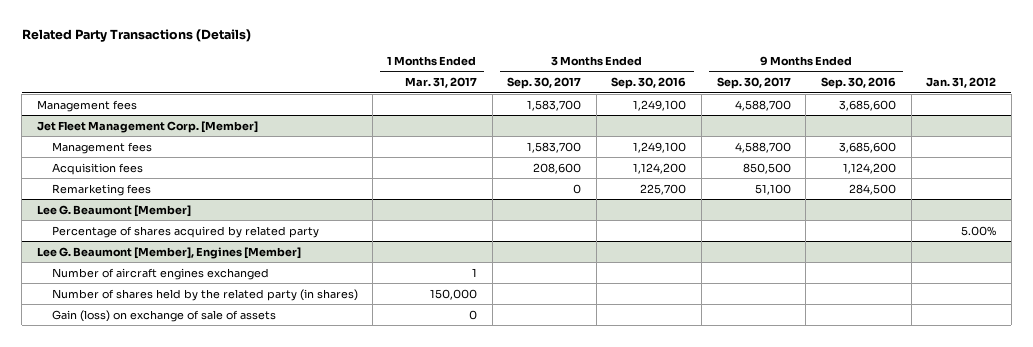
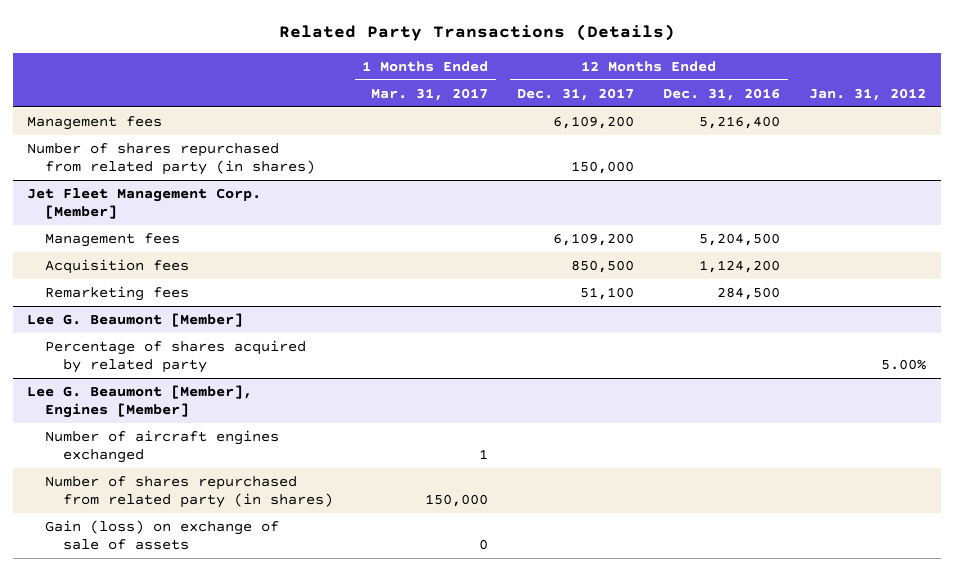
- | 1 Months Ended Mar. 31, 2017 | 3 Months Ended Sep. 30, 2017 | 3 Months Ended Sep. 30, 2016 | 9 Months Ended Sep. 30, 2017 | 9 Months Ended Sep. 30, 2016 | Jan. 31, 2012
+ | 1 Months Ended Mar. 31, 2017 | 12 Months Ended Dec. 31, 2017 | 12 Months Ended Dec. 31, 2016 | Jan. 31, 2012
+ Number of shares repurchased from related party (in shares) | | 150,000 | |
@ Lee G. Beaumont [Member], Engines [Member]
- Number of shares held by the related party (in shares) | 150,000 | | | | |
+ Number of shares repurchased from related party (in shares) | 150,000 | | |

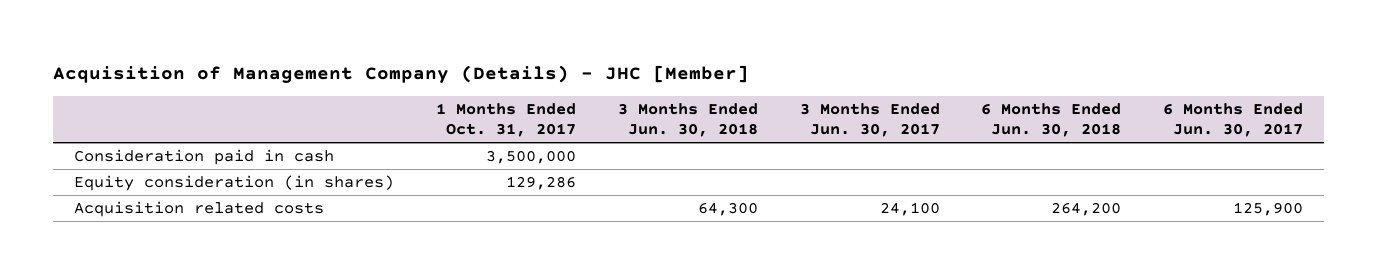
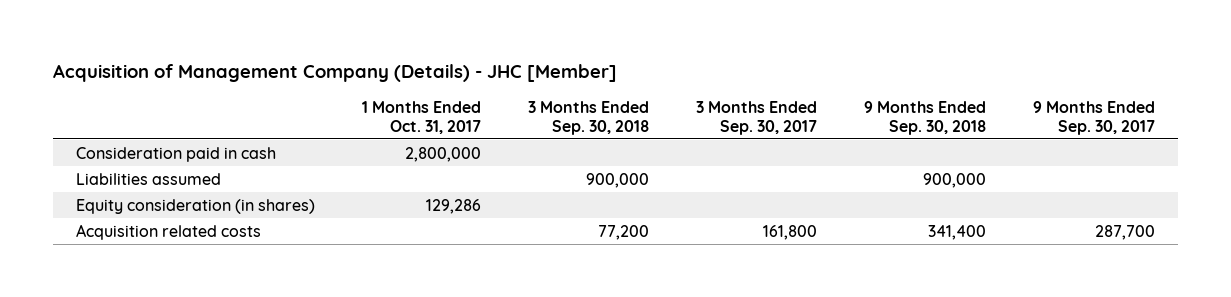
- | 1 Months Ended Oct. 31, 2017 | 3 Months Ended Jun. 30, 2018 | 3 Months Ended Jun. 30, 2017 | 6 Months Ended Jun. 30, 2018 | 6 Months Ended Jun. 30, 2017
+ | 1 Months Ended Oct. 31, 2017 | 3 Months Ended Sep. 30, 2018 | 3 Months Ended Sep. 30, 2017 | 9 Months Ended Sep. 30, 2018 | 9 Months Ended Sep. 30, 2017
- Consideration paid in cash | 3,500,000 | | | |
+ Consideration paid in cash | 2,800,000 | | | |
+ Liabilities assumed | | 900,000 | | 900,000 |

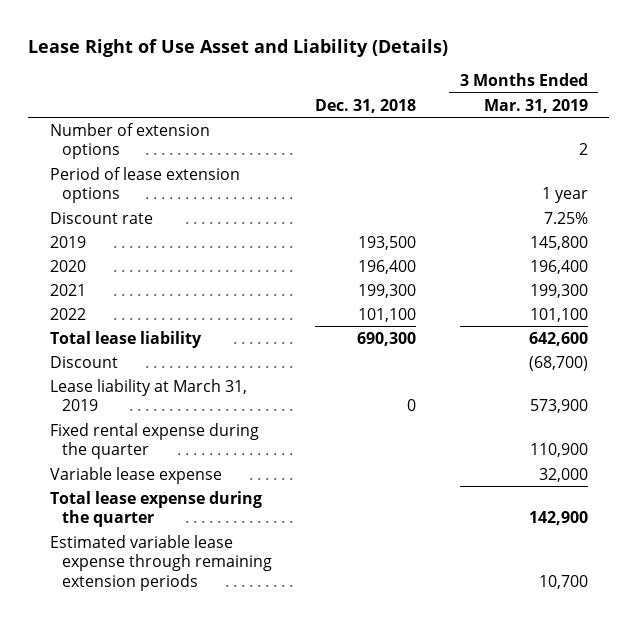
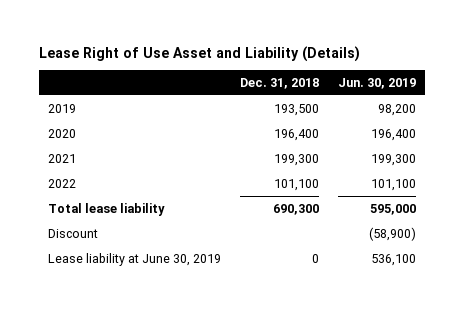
- | Dec. 31, 2018 | 3 Months Ended Mar. 31, 2019
+ | Dec. 31, 2018 | Jun. 30, 2019
- Number of extension options | | 2
- Period of lease extension options | | 1 year
- Discount rate | | 7.25%
- Lease liability at March 31, 2019 | 0 | 573,900
- Fixed rental expense during the quarter | | 110,900
- Variable lease expense | | 32,000
- Total lease expense during the quarter | | 142,900
- Estimated variable lease expense through remaining extension periods | | 10,700
+ Lease liability at June 30, 2019 | 0 | 536,100

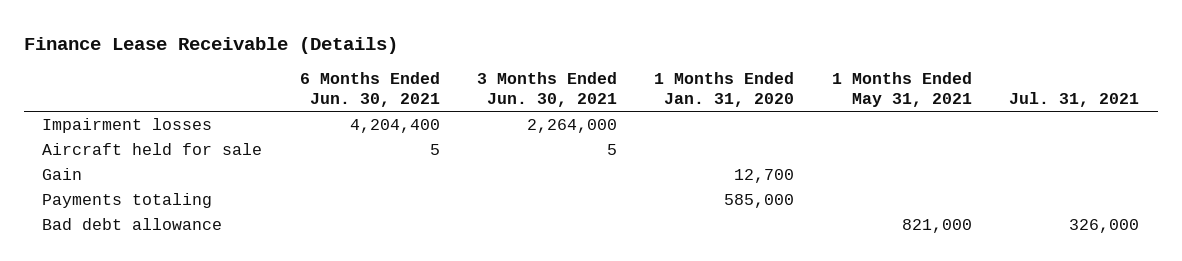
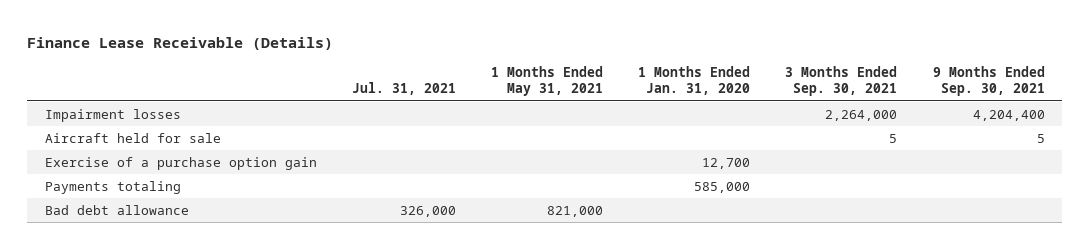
- | 6 Months Ended Jun. 30, 2021 | 3 Months Ended Jun. 30, 2021 | 1 Months Ended Jan. 31, 2020 | 1 Months Ended May 31, 2021 | Jul. 31, 2021
+ | Jul. 31, 2021 | 1 Months Ended May 31, 2021 | 1 Months Ended Jan. 31, 2020 | 3 Months Ended Sep. 30, 2021 | 9 Months Ended Sep. 30, 2021
- Gain | | | 12,700 | |
+ Exercise of a purchase option gain | | | 12,700 | |

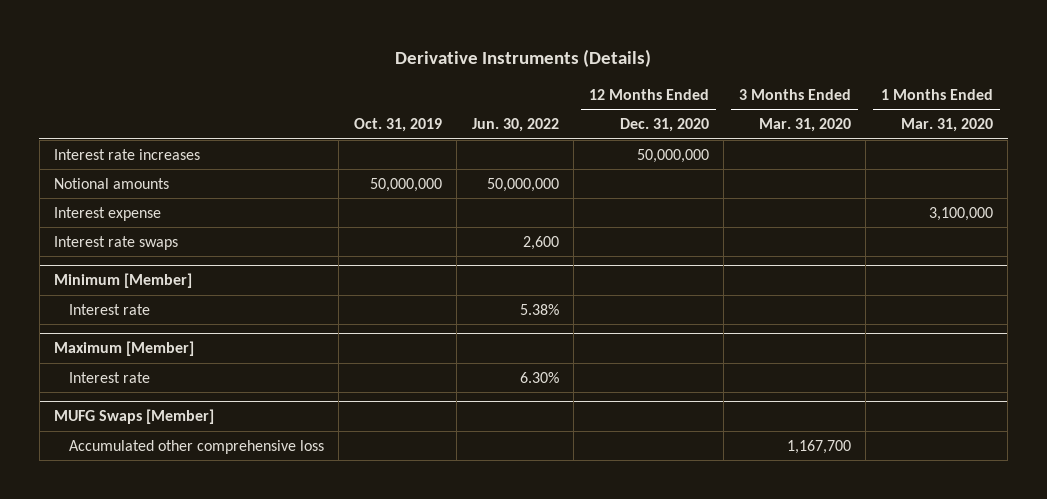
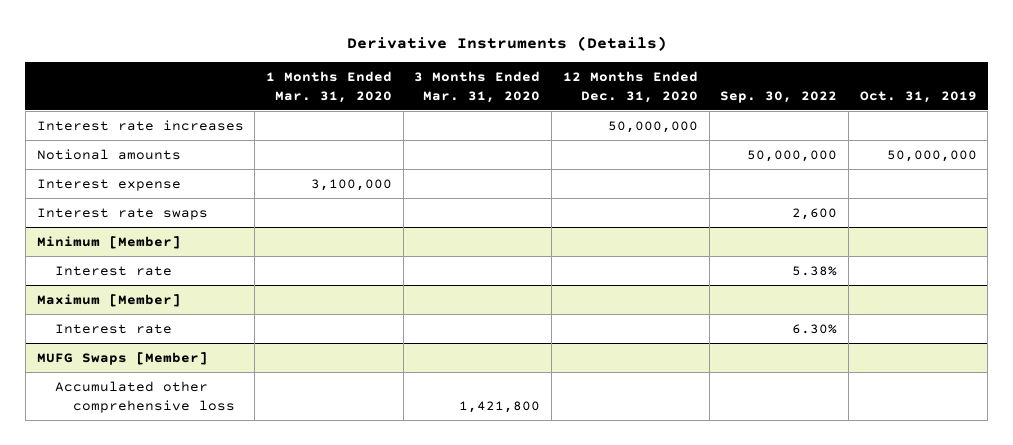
- | Oct. 31, 2019 | Jun. 30, 2022 | 12 Months Ended Dec. 31, 2020 | 3 Months Ended Mar. 31, 2020 | 1 Months Ended Mar. 31, 2020
+ | 1 Months Ended Mar. 31, 2020 | 3 Months Ended Mar. 31, 2020 | 12 Months Ended Dec. 31, 2020 | Sep. 30, 2022 | Oct. 31, 2019
@ MUFG Swaps [Member]
- Accumulated other comprehensive loss | | | | 1,167,700 |
+ Accumulated other comprehensive loss | | 1,421,800 | | |

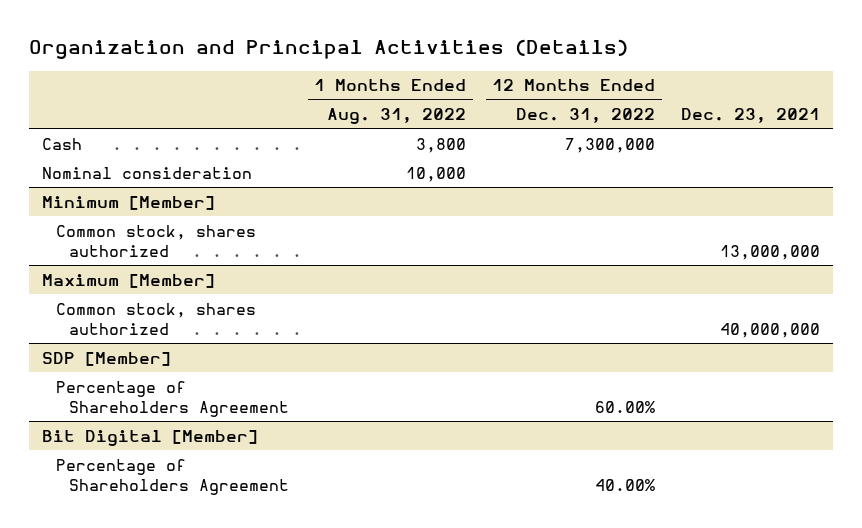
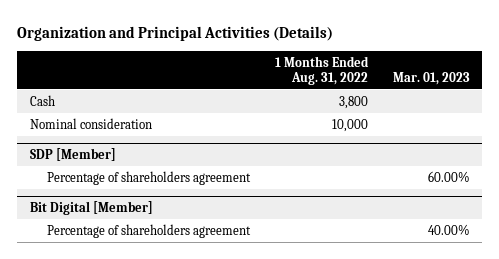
- | 1 Months Ended Aug. 31, 2022 | 12 Months Ended Dec. 31, 2022 | Dec. 23, 2021
+ | 1 Months Ended Aug. 31, 2022 | Mar. 01, 2023
- Minimum [Member]
- Common stock, shares authorized | | | 13,000,000
- Maximum [Member]
- Common stock, shares authorized | | | 40,000,000
@ SDP [Member]
- Percentage of Shareholders Agreement | | 60.00% |
+ Percentage of shareholders agreement | | 60.00%
@ Bit Digital [Member]
- Percentage of Shareholders Agreement | | 40.00% |
+ Percentage of shareholders agreement | | 40.00%

